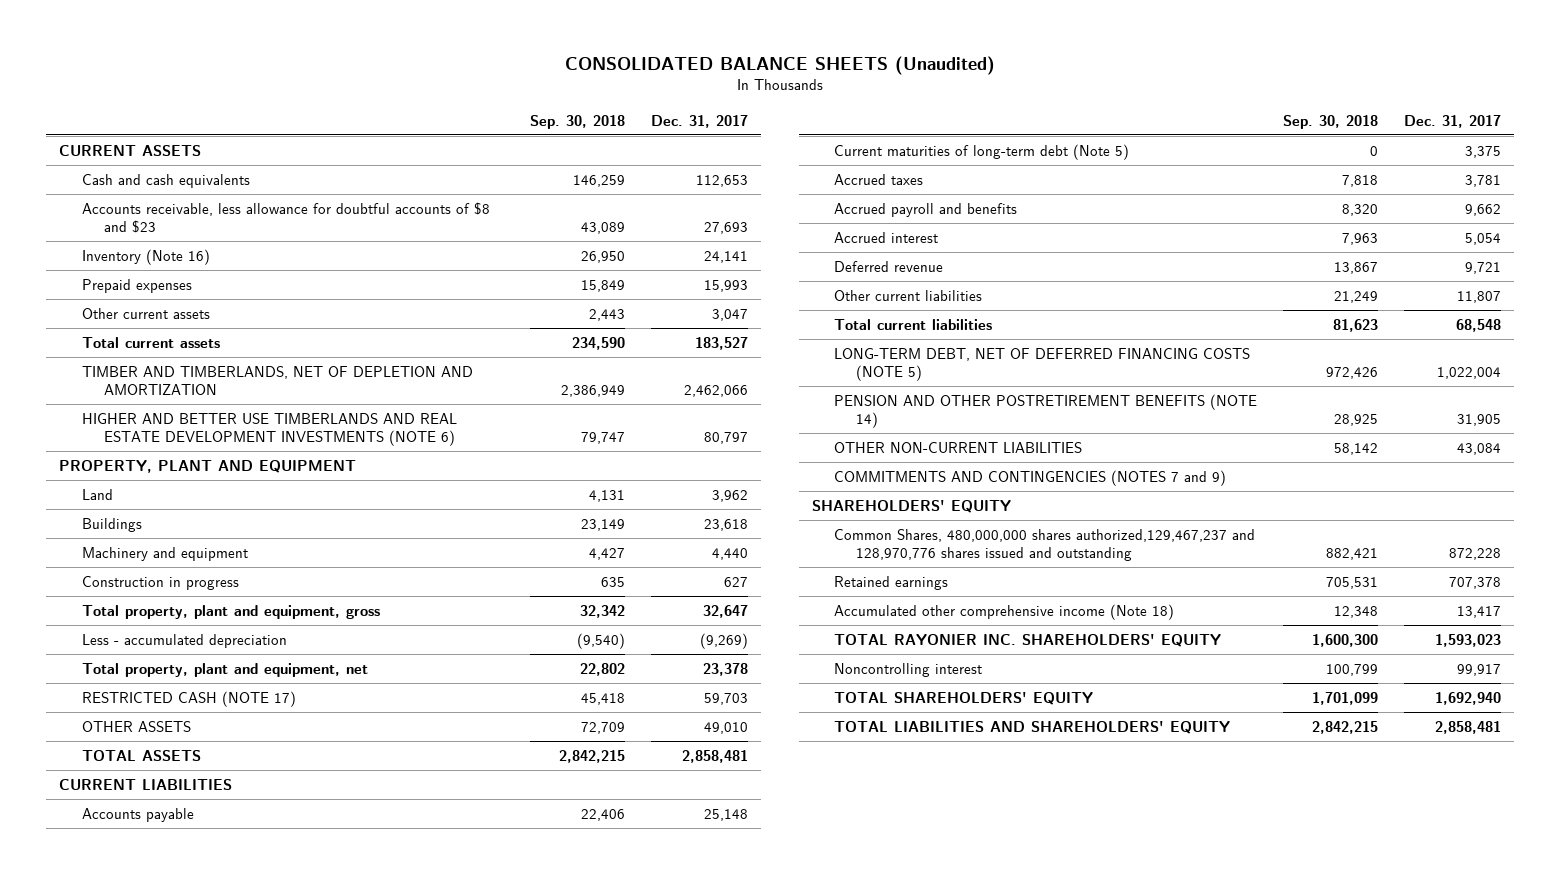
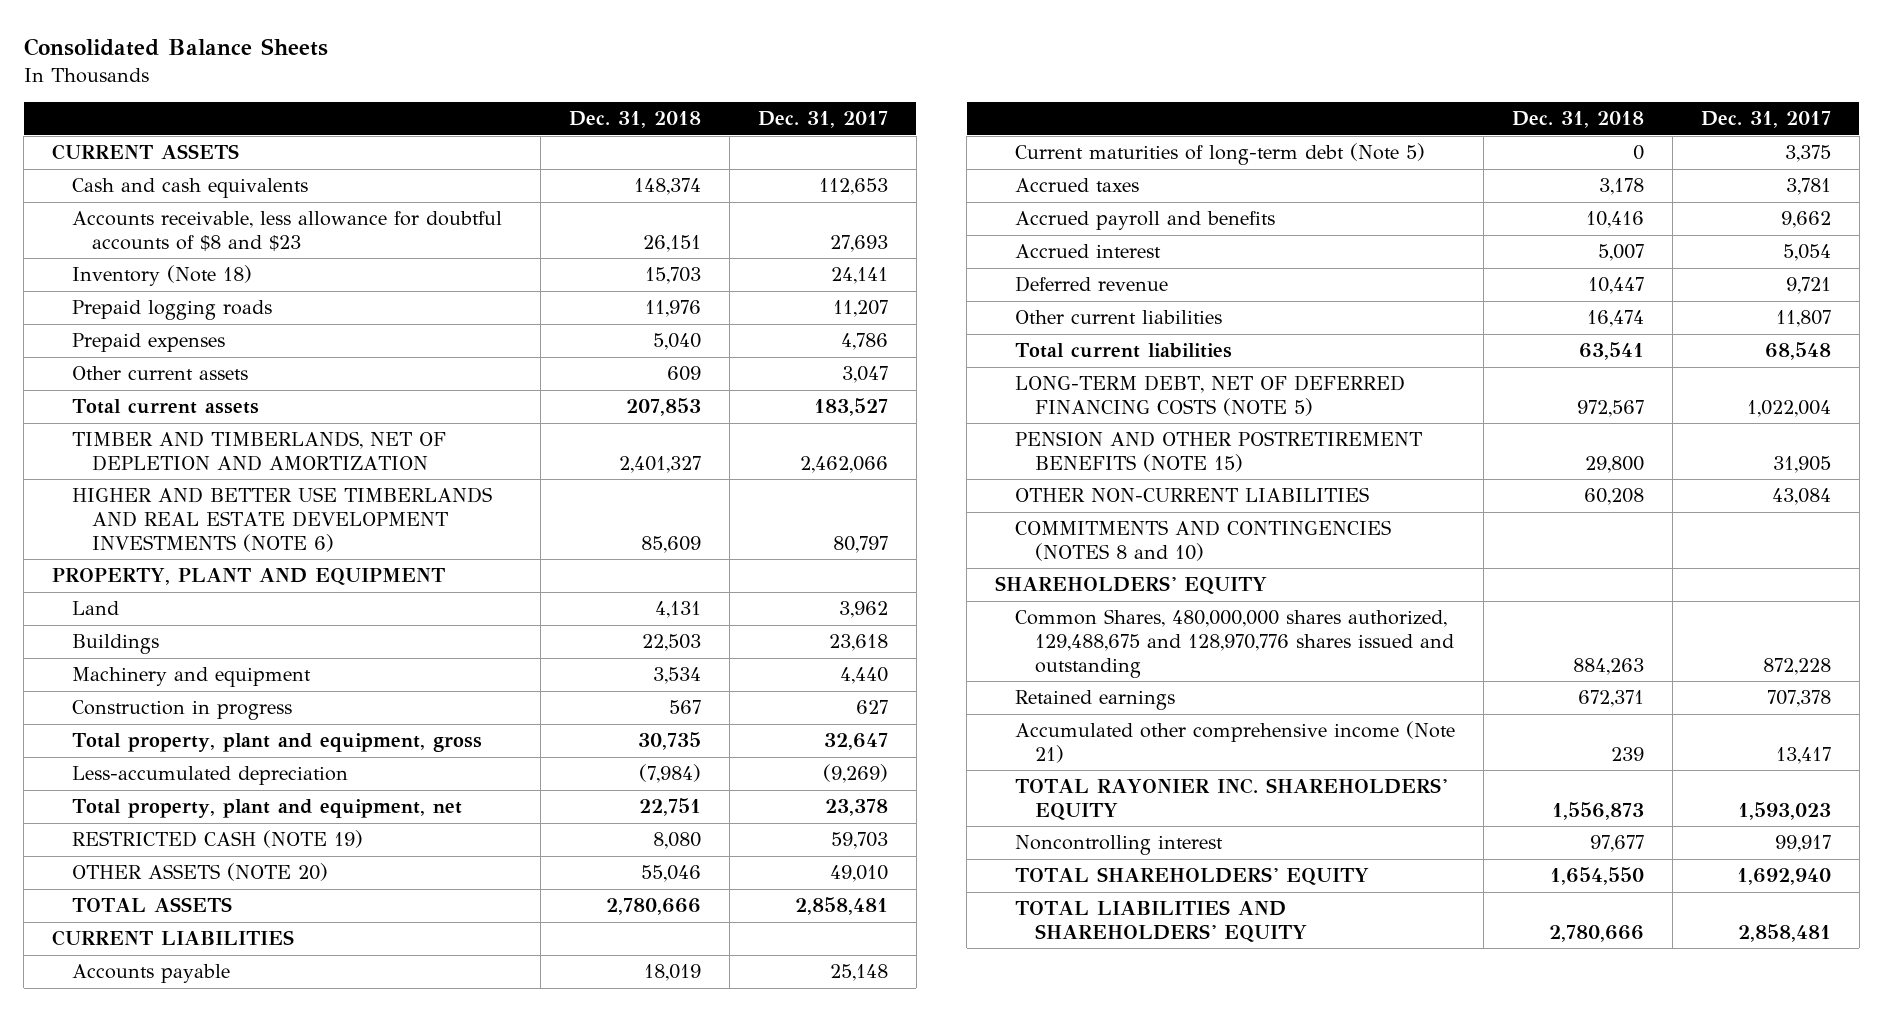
- CONSOLIDATED BALANCE SHEETS (Unaudited)
+ Consolidated Balance Sheets
- | Sep. 30, 2018 | Dec. 31, 2017
+ | Dec. 31, 2018 | Dec. 31, 2017
- Inventory (Note 16) | 26,950 | 24,141
- Prepaid expenses | 15,849 | 15,993
+ Inventory (Note 18) | 15,703 | 24,141
+ Prepaid logging roads | 11,976 | 11,207
+ Prepaid expenses | 5,040 | 4,786
- Less - accumulated depreciation | (9,540) | (9,269)
+ Less-accumulated depreciation | (7,984) | (9,269)
- RESTRICTED CASH (NOTE 17) | 45,418 | 59,703
- OTHER ASSETS | 72,709 | 49,010
+ RESTRICTED CASH (NOTE 19) | 8,080 | 59,703
+ OTHER ASSETS (NOTE 20) | 55,046 | 49,010
- PENSION AND OTHER POSTRETIREMENT BENEFITS (NOTE 14) | 28,925 | 31,905
+ PENSION AND OTHER POSTRETIREMENT BENEFITS (NOTE 15) | 29,800 | 31,905
- COMMITMENTS AND CONTINGENCIES (NOTES 7 and 9)
+ COMMITMENTS AND CONTINGENCIES (NOTES 8 and 10)
- Common Shares, 480,000,000 shares authorized,129,467,237 and 128,970,776 shares issued and outstanding | 882,421 | 872,228
+ Common Shares, 480,000,000 shares authorized, 129,488,675 and 128,970,776 shares issued and outstanding | 884,263 | 872,228
- Accumulated other comprehensive income (Note 18) | 12,348 | 13,417
+ Accumulated other comprehensive income (Note 21) | 239 | 13,417

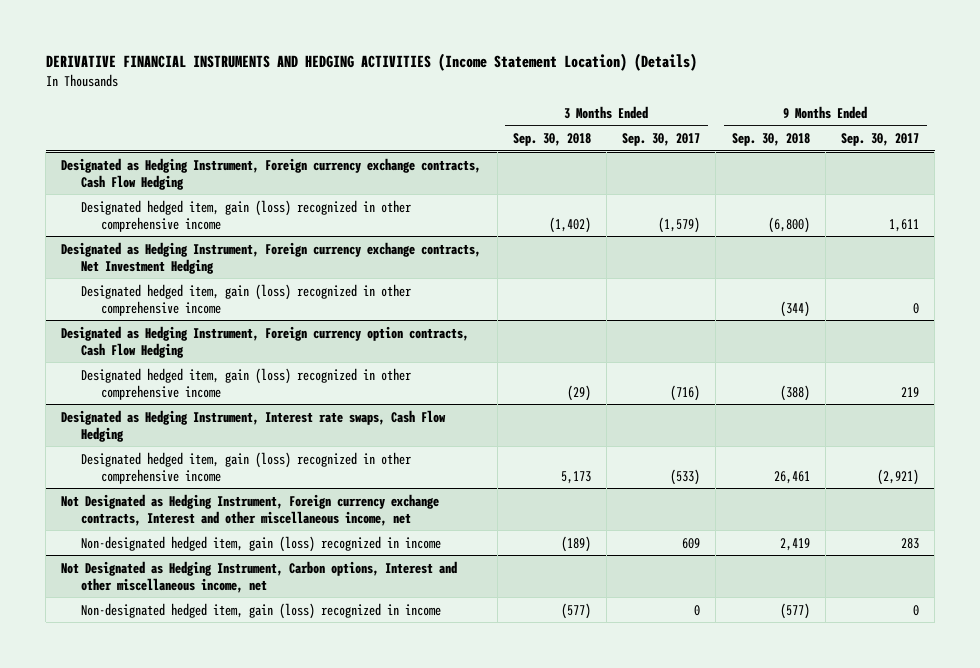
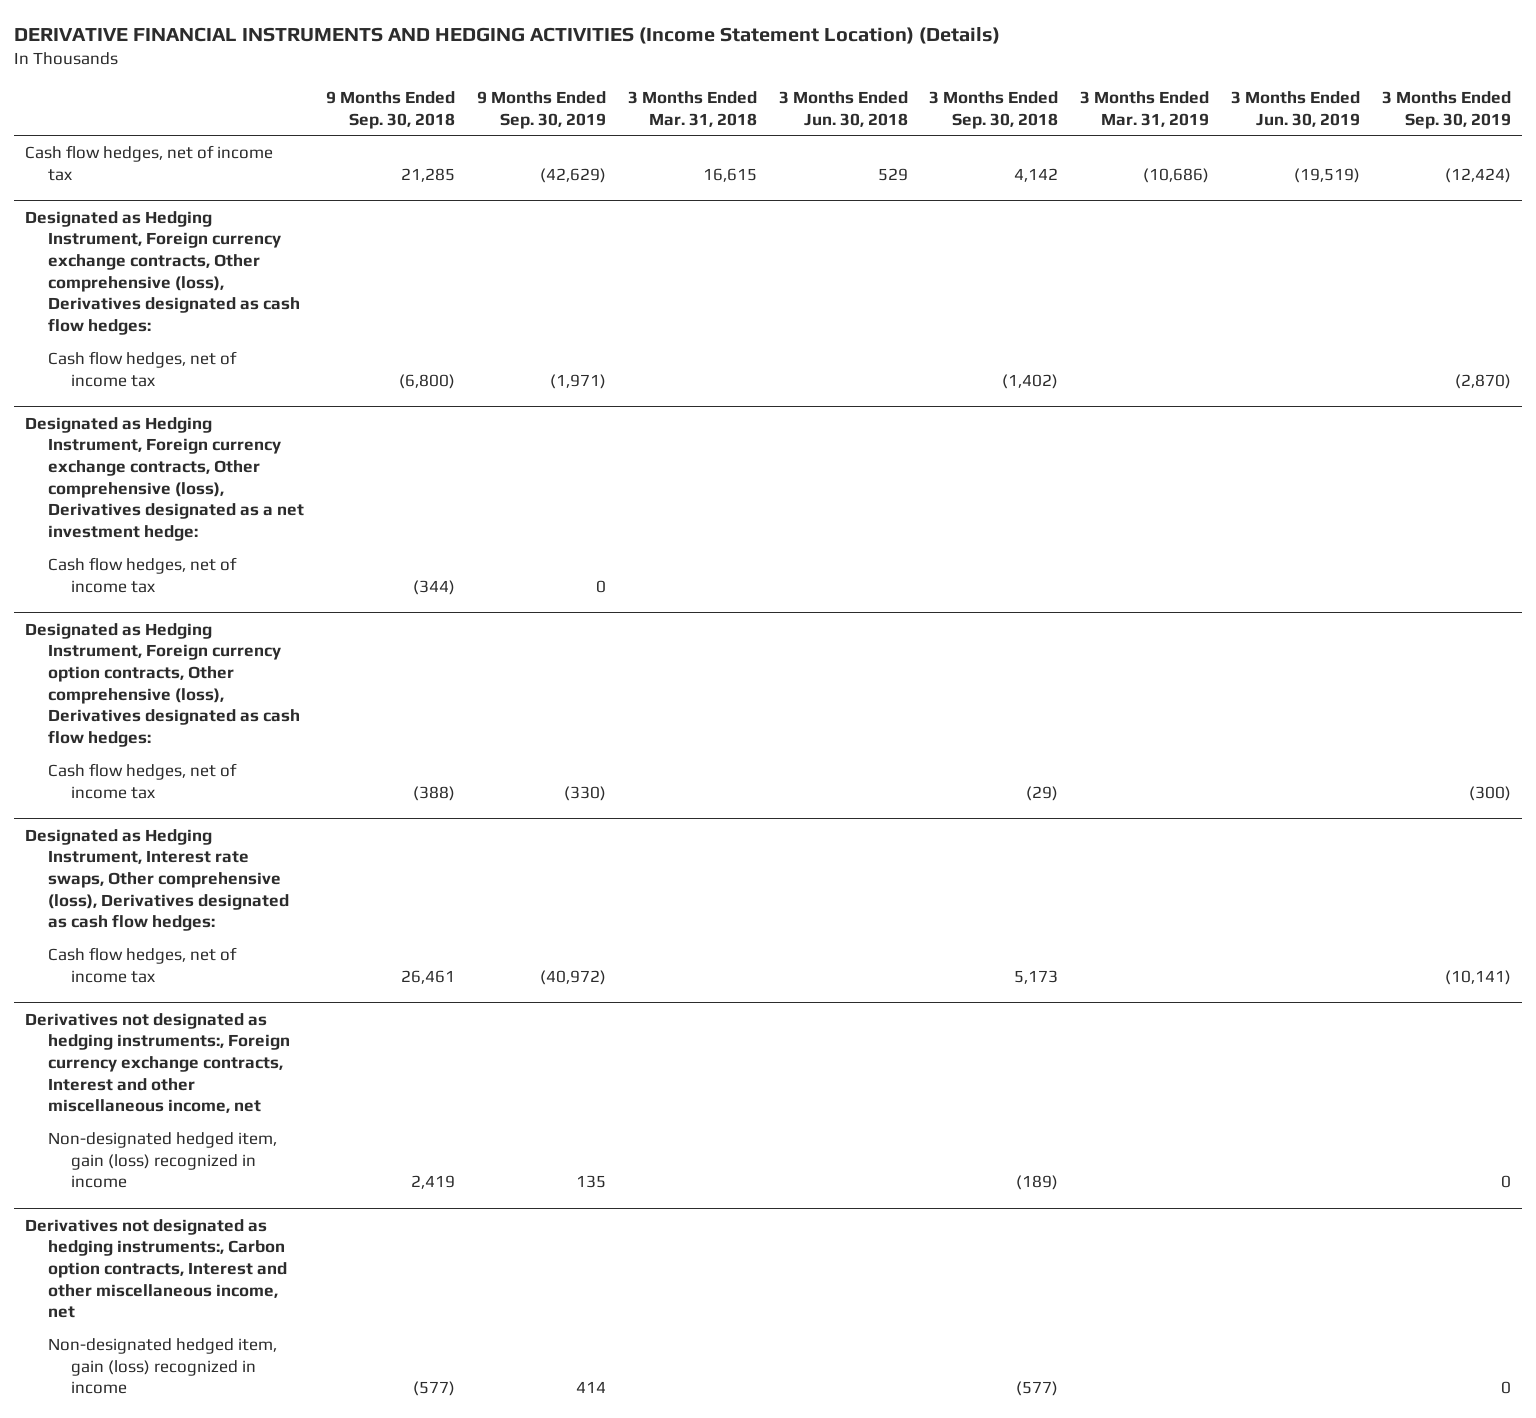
- | 3 Months Ended Sep. 30, 2018 | 3 Months Ended Sep. 30, 2017 | 9 Months Ended Sep. 30, 2018 | 9 Months Ended Sep. 30, 2017
+ | 9 Months Ended Sep. 30, 2018 | 9 Months Ended Sep. 30, 2019 | 3 Months Ended Mar. 31, 2018 | 3 Months Ended Jun. 30, 2018 | 3 Months Ended Sep. 30, 2018 | 3 Months Ended Mar. 31, 2019 | 3 Months Ended Jun. 30, 2019 | 3 Months Ended Sep. 30, 2019
- Designated as Hedging Instrument, Foreign currency exchange contracts, Cash Flow Hedging
- Designated hedged item, gain (loss) recognized in other comprehensive income | (1,402) | (1,579) | (6,800) | 1,611
- Designated as Hedging Instrument, Foreign currency exchange contracts, Net Investment Hedging
- Designated hedged item, gain (loss) recognized in other comprehensive income | | | (344) | 0
- Designated as Hedging Instrument, Foreign currency option contracts, Cash Flow Hedging
- Designated hedged item, gain (loss) recognized in other comprehensive income | (29) | (716) | (388) | 219
- Designated as Hedging Instrument, Interest rate swaps, Cash Flow Hedging
- Designated hedged item, gain (loss) recognized in other comprehensive income | 5,173 | (533) | 26,461 | (2,921)
- Not Designated as Hedging Instrument, Foreign currency exchange contracts, Interest and other miscellaneous income, net
+ Cash flow hedges, net of income tax | 21,285 | (42,629) | 16,615 | 529 | 4,142 | (10,686) | (19,519) | (12,424)
+ Designated as Hedging Instrument, Foreign currency exchange contracts, Other comprehensive (loss), Derivatives designated as cash flow hedges:
+ Cash flow hedges, net of income tax | (6,800) | (1,971) | | | (1,402) | | | (2,870)
+ Designated as Hedging Instrument, Foreign currency exchange contracts, Other comprehensive (loss), Derivatives designated as a net investment hedge:
+ Cash flow hedges, net of income tax | (344) | 0 | | | | | |
+ Designated as Hedging Instrument, Foreign currency option contracts, Other comprehensive (loss), Derivatives designated as cash flow hedges:
+ Cash flow hedges, net of income tax | (388) | (330) | | | (29) | | | (300)
+ Designated as Hedging Instrument, Interest rate swaps, Other comprehensive (loss), Derivatives designated as cash flow hedges:
+ Cash flow hedges, net of income tax | 26,461 | (40,972) | | | 5,173 | | | (10,141)
+ Derivatives not designated as hedging instruments:, Foreign currency exchange contracts, Interest and other miscellaneous income, net
- Not Designated as Hedging Instrument, Carbon options, Interest and other miscellaneous income, net
+ Derivatives not designated as hedging instruments:, Carbon option contracts, Interest and other miscellaneous income, net

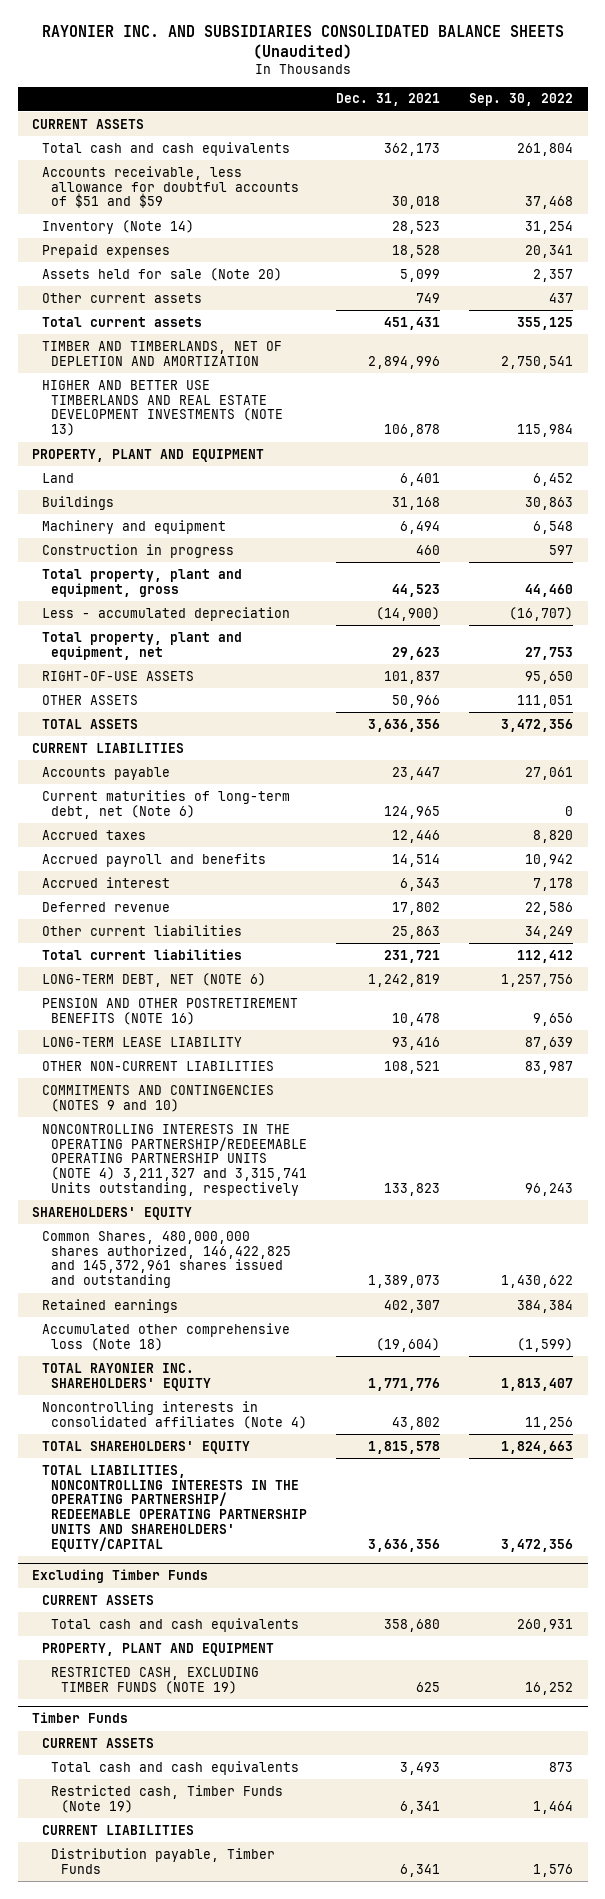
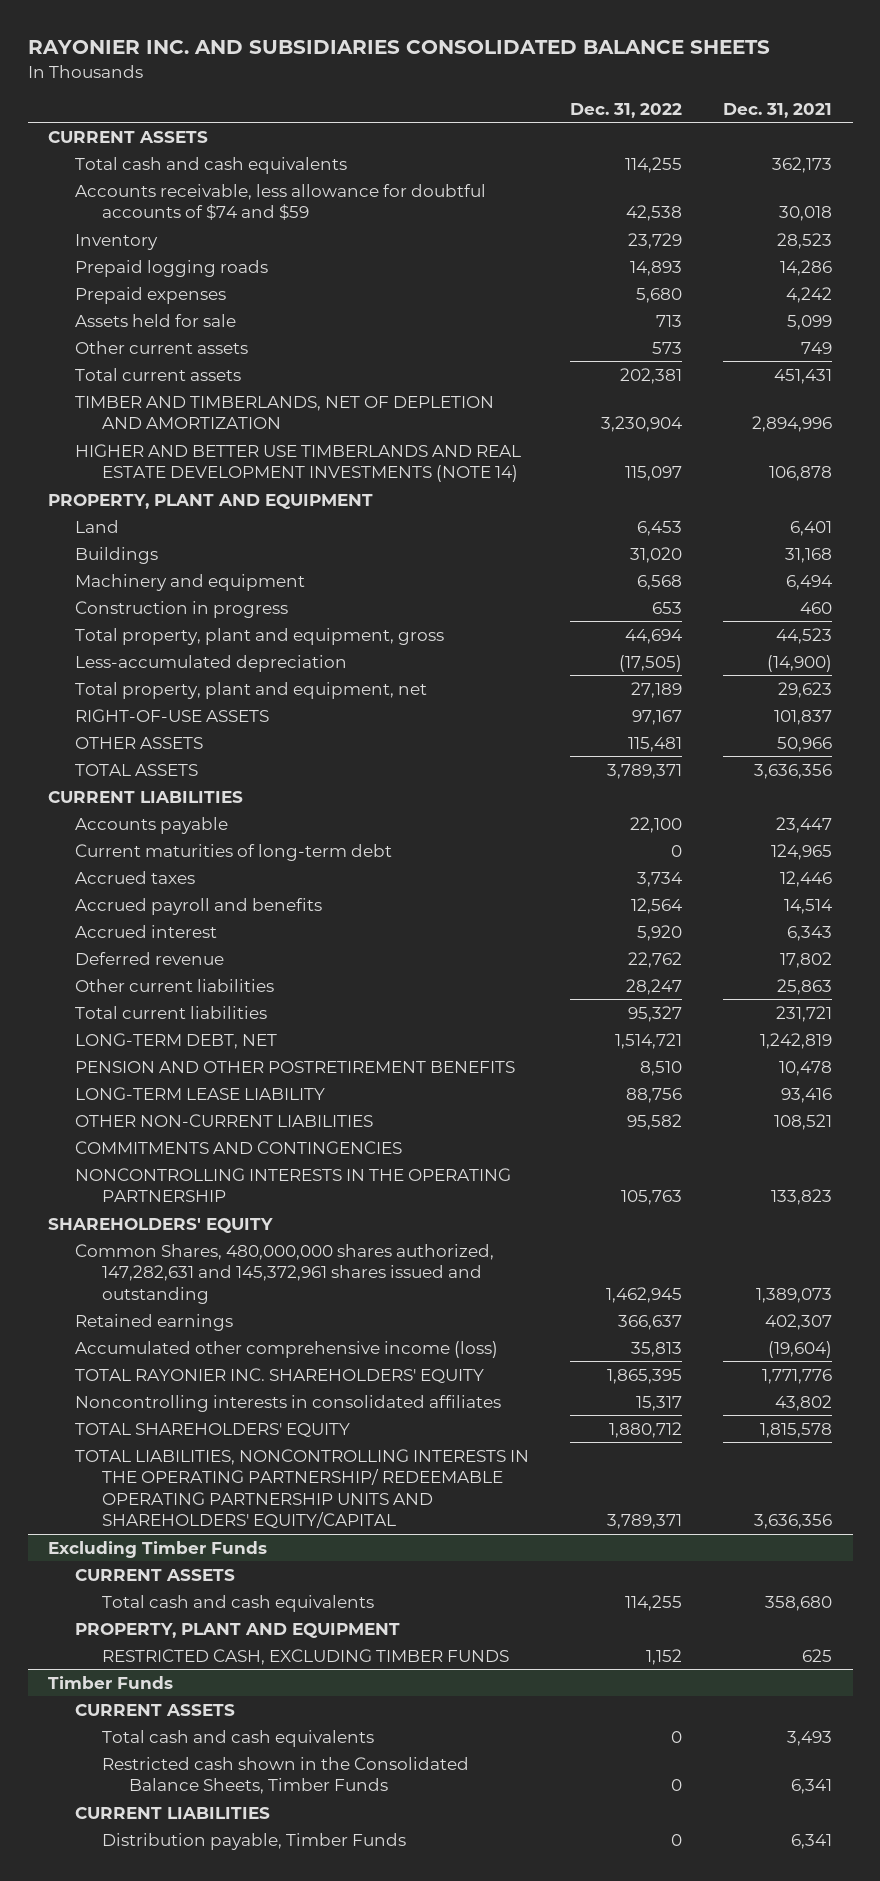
- RAYONIER INC. AND SUBSIDIARIES CONSOLIDATED BALANCE SHEETS (Unaudited)
+ RAYONIER INC. AND SUBSIDIARIES CONSOLIDATED BALANCE SHEETS
- | Dec. 31, 2021 | Sep. 30, 2022
+ | Dec. 31, 2022 | Dec. 31, 2021
- Accounts receivable, less allowance for doubtful accounts of $51 and $59 | 30,018 | 37,468
- Inventory (Note 14) | 28,523 | 31,254
- Prepaid expenses | 18,528 | 20,341
- Assets held for sale (Note 20) | 5,099 | 2,357
+ Accounts receivable, less allowance for doubtful accounts of $74 and $59 | 42,538 | 30,018
+ Inventory | 23,729 | 28,523
+ Prepaid logging roads | 14,893 | 14,286
+ Prepaid expenses | 5,680 | 4,242
+ Assets held for sale | 713 | 5,099
- HIGHER AND BETTER USE TIMBERLANDS AND REAL ESTATE DEVELOPMENT INVESTMENTS (NOTE 13) | 106,878 | 115,984
+ HIGHER AND BETTER USE TIMBERLANDS AND REAL ESTATE DEVELOPMENT INVESTMENTS (NOTE 14) | 115,097 | 106,878
- Less - accumulated depreciation | (14,900) | (16,707)
+ Less-accumulated depreciation | (17,505) | (14,900)
- Current maturities of long-term debt, net (Note 6) | 124,965 | 0
+ Current maturities of long-term debt | 0 | 124,965
- LONG-TERM DEBT, NET (NOTE 6) | 1,242,819 | 1,257,756
- PENSION AND OTHER POSTRETIREMENT BENEFITS (NOTE 16) | 10,478 | 9,656
+ LONG-TERM DEBT, NET | 1,514,721 | 1,242,819
+ PENSION AND OTHER POSTRETIREMENT BENEFITS | 8,510 | 10,478
- COMMITMENTS AND CONTINGENCIES (NOTES 9 and 10)
- NONCONTROLLING INTERESTS IN THE OPERATING PARTNERSHIP/REDEEMABLE OPERATING PARTNERSHIP UNITS (NOTE 4) 3,211,327 and 3,315,741 Units outstanding, respectively | 133,823 | 96,243
+ COMMITMENTS AND CONTINGENCIES
+ NONCONTROLLING INTERESTS IN THE OPERATING PARTNERSHIP | 105,763 | 133,823
- Common Shares, 480,000,000 shares authorized, 146,422,825 and 145,372,961 shares issued and outstanding | 1,389,073 | 1,430,622
+ Common Shares, 480,000,000 shares authorized, 147,282,631 and 145,372,961 shares issued and outstanding | 1,462,945 | 1,389,073
- Accumulated other comprehensive loss (Note 18) | (19,604) | (1,599)
+ Accumulated other comprehensive income (loss) | 35,813 | (19,604)
- Noncontrolling interests in consolidated affiliates (Note 4) | 43,802 | 11,256
+ Noncontrolling interests in consolidated affiliates | 15,317 | 43,802
@ Excluding Timber Funds
- RESTRICTED CASH, EXCLUDING TIMBER FUNDS (NOTE 19) | 625 | 16,252
+ RESTRICTED CASH, EXCLUDING TIMBER FUNDS | 1,152 | 625
@ Timber Funds
- Restricted cash, Timber Funds (Note 19) | 6,341 | 1,464
+ Restricted cash shown in the Consolidated Balance Sheets, Timber Funds | 0 | 6,341

